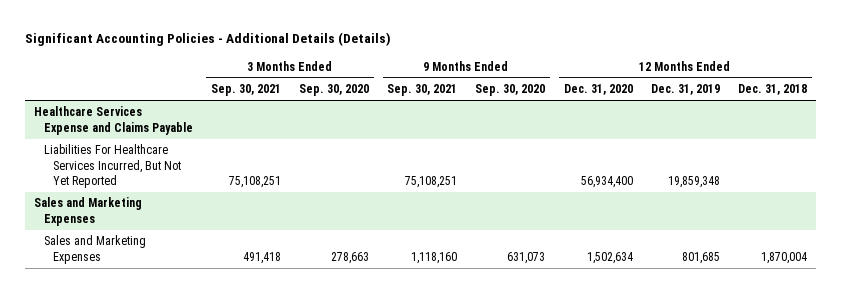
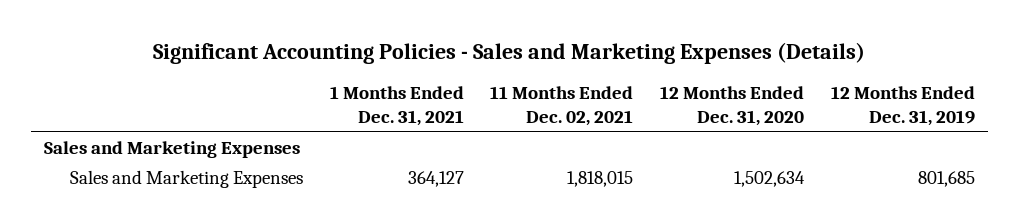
- Significant Accounting Policies - Additional Details (Details)
+ Significant Accounting Policies - Sales and Marketing Expenses (Details)
- | 3 Months Ended Sep. 30, 2021 | 3 Months Ended Sep. 30, 2020 | 9 Months Ended Sep. 30, 2021 | 9 Months Ended Sep. 30, 2020 | 12 Months Ended Dec. 31, 2020 | 12 Months Ended Dec. 31, 2019 | 12 Months Ended Dec. 31, 2018
+ | 1 Months Ended Dec. 31, 2021 | 11 Months Ended Dec. 02, 2021 | 12 Months Ended Dec. 31, 2020 | 12 Months Ended Dec. 31, 2019
- Healthcare Services Expense and Claims Payable
- Liabilities For Healthcare Services Incurred, But Not Yet Reported | 75,108,251 | | 75,108,251 | | 56,934,400 | 19,859,348 |

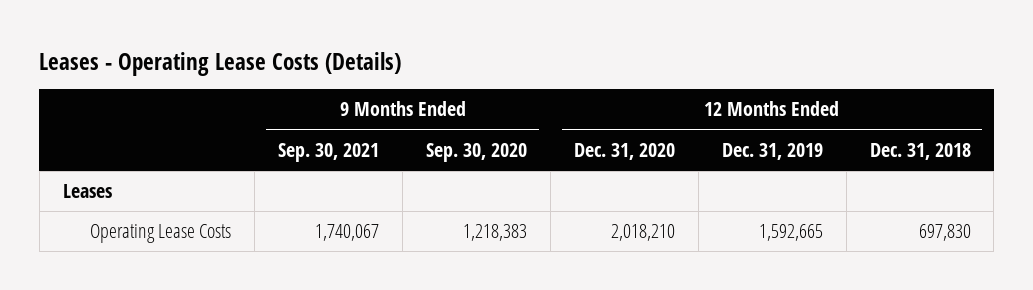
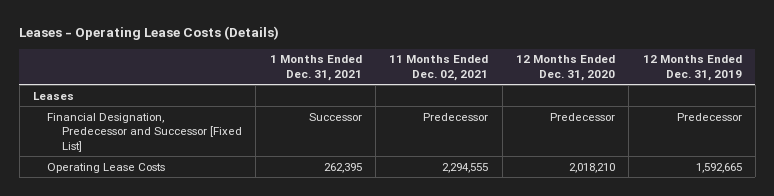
- | 9 Months Ended Sep. 30, 2021 | 9 Months Ended Sep. 30, 2020 | 12 Months Ended Dec. 31, 2020 | 12 Months Ended Dec. 31, 2019 | 12 Months Ended Dec. 31, 2018
+ | 1 Months Ended Dec. 31, 2021 | 11 Months Ended Dec. 02, 2021 | 12 Months Ended Dec. 31, 2020 | 12 Months Ended Dec. 31, 2019
+ Financial Designation, Predecessor and Successor [Fixed List] | Successor | Predecessor | Predecessor | Predecessor

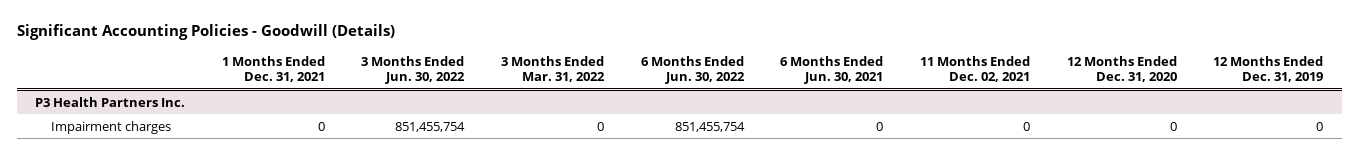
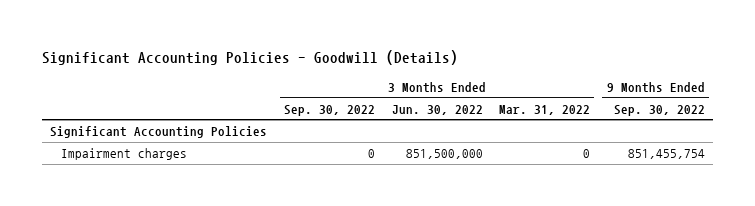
- | 1 Months Ended Dec. 31, 2021 | 3 Months Ended Jun. 30, 2022 | 3 Months Ended Mar. 31, 2022 | 6 Months Ended Jun. 30, 2022 | 6 Months Ended Jun. 30, 2021 | 11 Months Ended Dec. 02, 2021 | 12 Months Ended Dec. 31, 2020 | 12 Months Ended Dec. 31, 2019
+ | 3 Months Ended Sep. 30, 2022 | 3 Months Ended Jun. 30, 2022 | 3 Months Ended Mar. 31, 2022 | 9 Months Ended Sep. 30, 2022
- P3 Health Partners Inc.
- Impairment charges | 0 | 851,455,754 | 0 | 851,455,754 | 0 | 0 | 0 | 0
+ Significant Accounting Policies
+ Impairment charges | 0 | 851,500,000 | 0 | 851,455,754

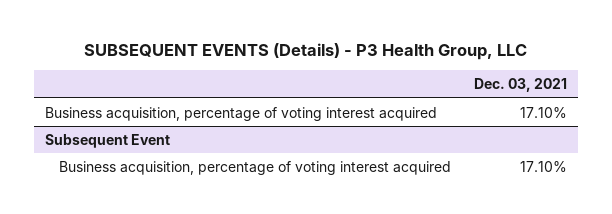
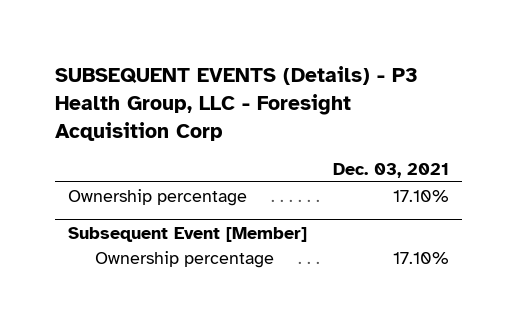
- SUBSEQUENT EVENTS (Details) - P3 Health Group, LLC
+ SUBSEQUENT EVENTS (Details) - P3 Health Group, LLC - Foresight Acquisition Corp
- Business acquisition, percentage of voting interest acquired | 17.10%
- Subsequent Event
- Business acquisition, percentage of voting interest acquired | 17.10%
+ Ownership percentage | 17.10%
+ Subsequent Event [Member]
+ Ownership percentage | 17.10%

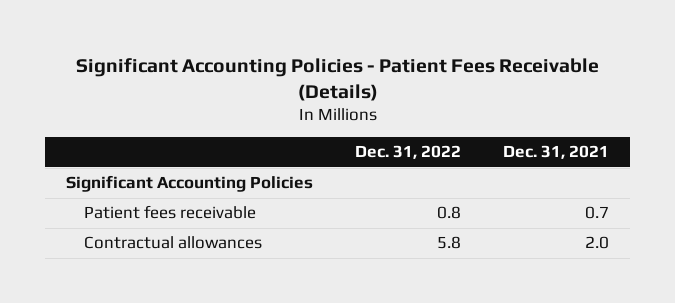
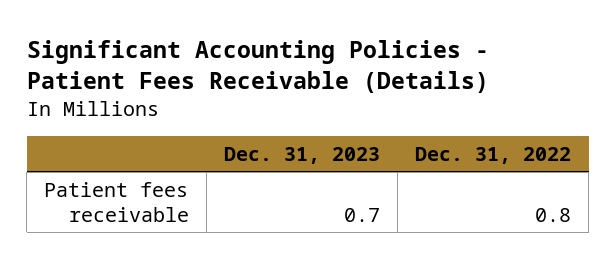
- | Dec. 31, 2022 | Dec. 31, 2021
+ | Dec. 31, 2023 | Dec. 31, 2022
- Significant Accounting Policies
- Contractual allowances | 5.8 | 2.0

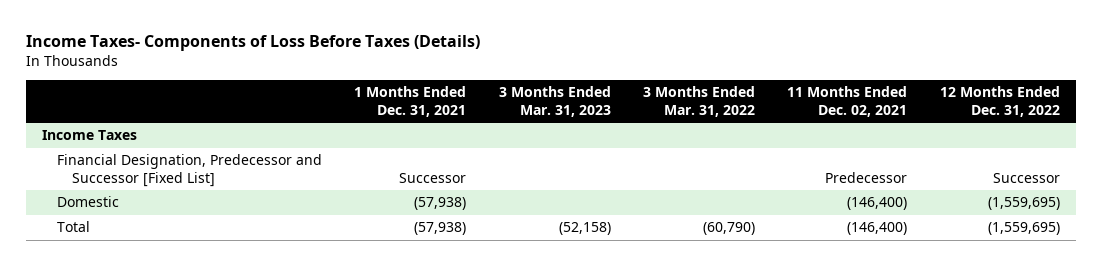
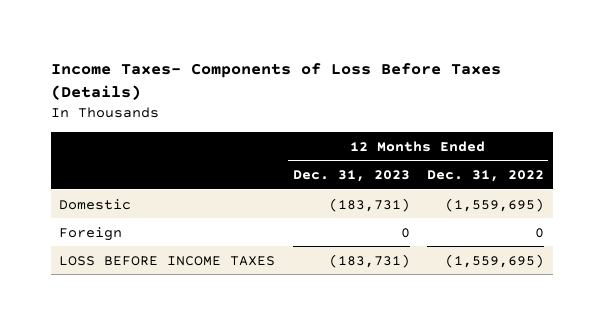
- | 1 Months Ended Dec. 31, 2021 | 3 Months Ended Mar. 31, 2023 | 3 Months Ended Mar. 31, 2022 | 11 Months Ended Dec. 02, 2021 | 12 Months Ended Dec. 31, 2022
+ | 12 Months Ended Dec. 31, 2023 | 12 Months Ended Dec. 31, 2022
- Income Taxes
- Financial Designation, Predecessor and Successor [Fixed List] | Successor | | | Predecessor | Successor
- Total | (57,938) | (52,158) | (60,790) | (146,400) | (1,559,695)
+ Foreign | 0 | 0
+ LOSS BEFORE INCOME TAXES | (183,731) | (1,559,695)

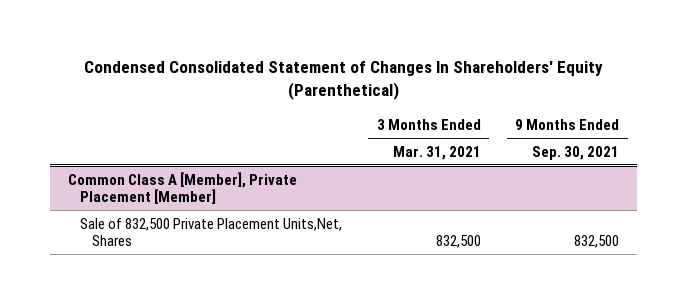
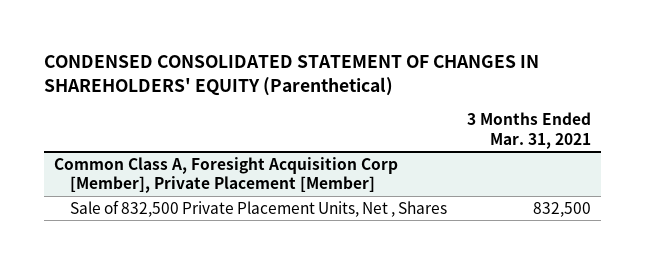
- Condensed Consolidated Statement of Changes In Shareholders' Equity (Parenthetical)
+ CONDENSED CONSOLIDATED STATEMENT OF CHANGES IN SHAREHOLDERS' EQUITY (Parenthetical)
- | 3 Months Ended Mar. 31, 2021 | 9 Months Ended Sep. 30, 2021
+ | 3 Months Ended Mar. 31, 2021
- Common Class A [Member], Private Placement [Member]
- Sale of 832,500 Private Placement Units,Net, Shares | 832,500 | 832,500
+ Common Class A, Foresight Acquisition Corp [Member], Private Placement [Member]
+ Sale of 832,500 Private Placement Units, Net , Shares | 832,500

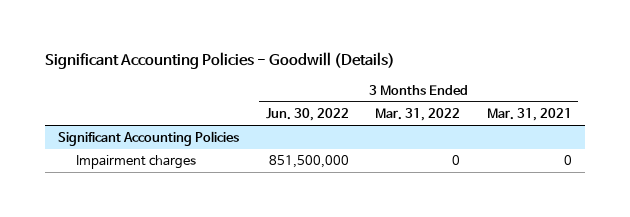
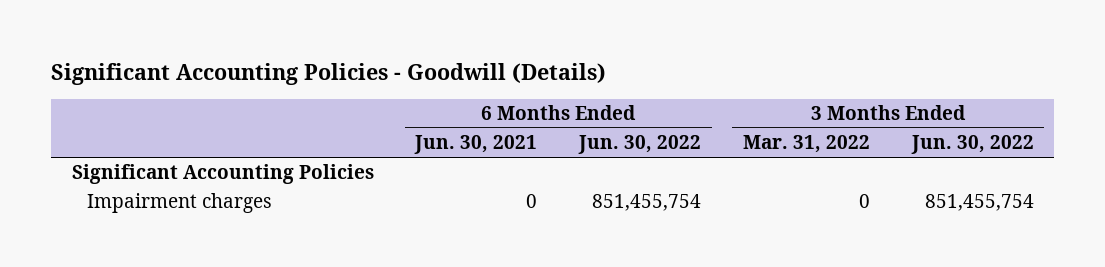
- | 3 Months Ended Jun. 30, 2022 | 3 Months Ended Mar. 31, 2022 | 3 Months Ended Mar. 31, 2021
+ | 6 Months Ended Jun. 30, 2021 | 6 Months Ended Jun. 30, 2022 | 3 Months Ended Mar. 31, 2022 | 3 Months Ended Jun. 30, 2022
- Impairment charges | 851,500,000 | 0 | 0
+ Impairment charges | 0 | 851,455,754 | 0 | 851,455,754

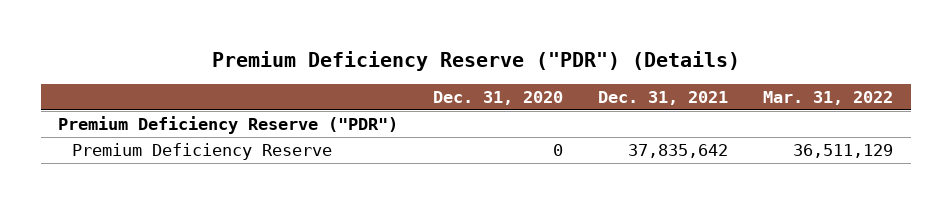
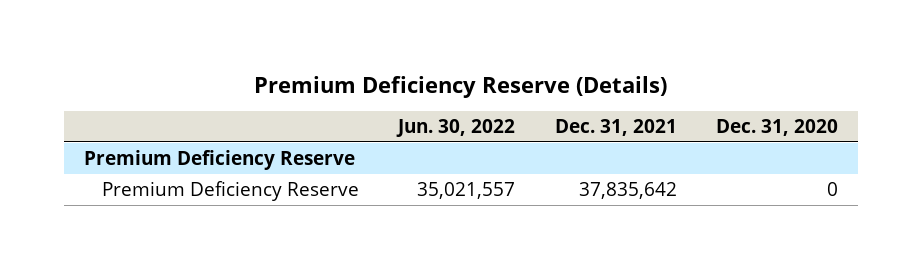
- Premium Deficiency Reserve ("PDR") (Details)
+ Premium Deficiency Reserve (Details)
- | Dec. 31, 2020 | Dec. 31, 2021 | Mar. 31, 2022
+ | Jun. 30, 2022 | Dec. 31, 2021 | Dec. 31, 2020
- Premium Deficiency Reserve ("PDR")
+ Premium Deficiency Reserve

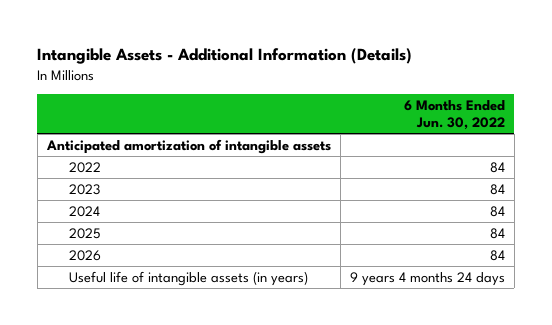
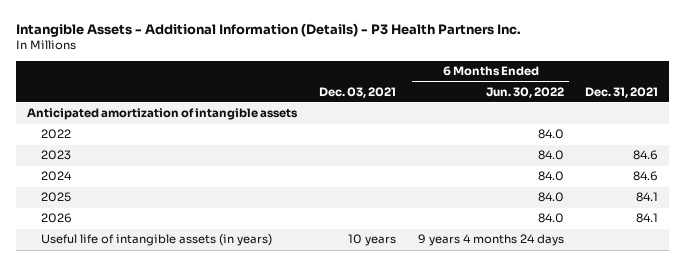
- Intangible Assets - Additional Information (Details)
+ Intangible Assets - Additional Information (Details) - P3 Health Partners Inc.
- | 6 Months Ended Jun. 30, 2022
+ | Dec. 03, 2021 | 6 Months Ended Jun. 30, 2022 | Dec. 31, 2021
- 2022 | 84
- 2023 | 84
- 2024 | 84
- 2025 | 84
- 2026 | 84
+ 2022 | | 84.0 |
+ 2023 | | 84.0 | 84.6
+ 2024 | | 84.0 | 84.6
+ 2025 | | 84.0 | 84.1
+ 2026 | | 84.0 | 84.1

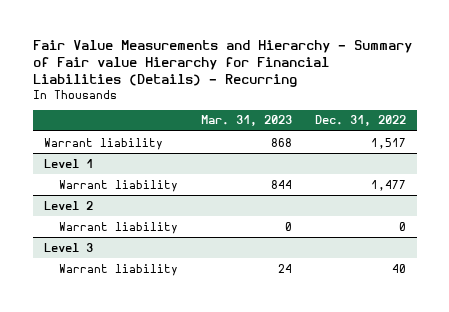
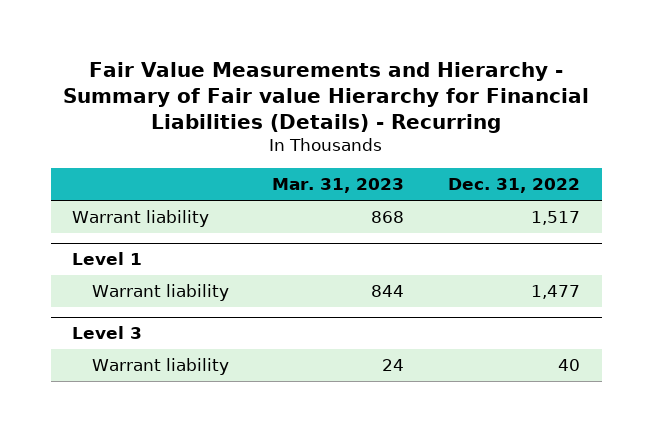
- Level 2
- Warrant liability | 0 | 0

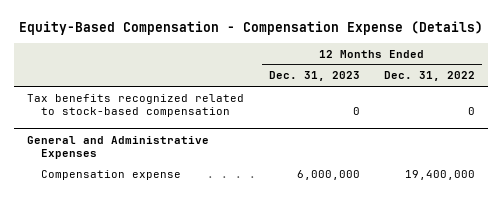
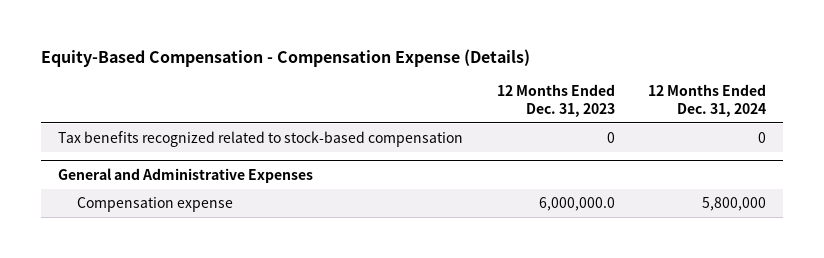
- | 12 Months Ended Dec. 31, 2023 | 12 Months Ended Dec. 31, 2022
+ | 12 Months Ended Dec. 31, 2023 | 12 Months Ended Dec. 31, 2024
@ General and Administrative Expenses
- Compensation expense | 6,000,000 | 19,400,000
+ Compensation expense | 6,000,000.0 | 5,800,000

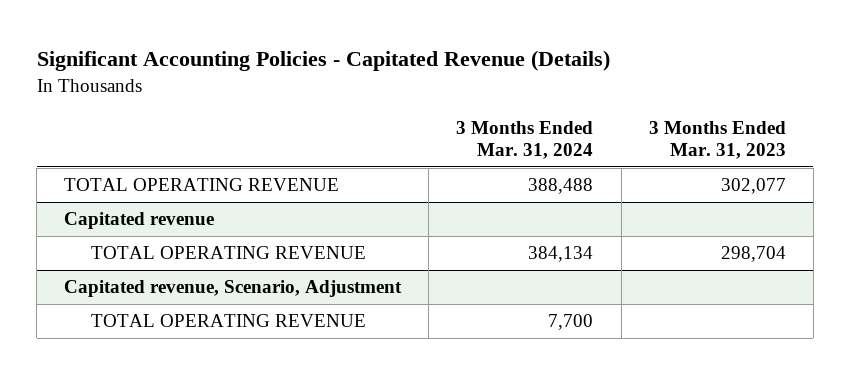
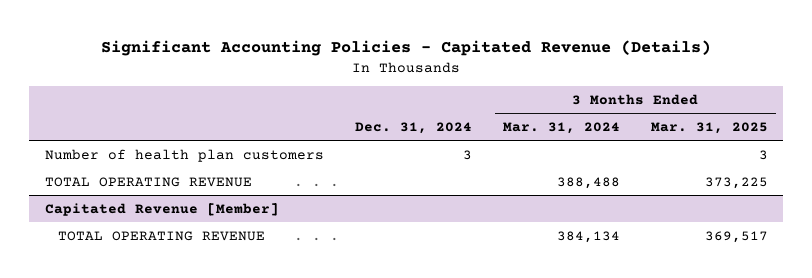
- | 3 Months Ended Mar. 31, 2024 | 3 Months Ended Mar. 31, 2023
+ | Dec. 31, 2024 | 3 Months Ended Mar. 31, 2024 | 3 Months Ended Mar. 31, 2025
+ Number of health plan customers | 3 | | 3
- Capitated revenue
+ Capitated Revenue [Member]
- Capitated revenue, Scenario, Adjustment
- TOTAL OPERATING REVENUE | 7,700 |

